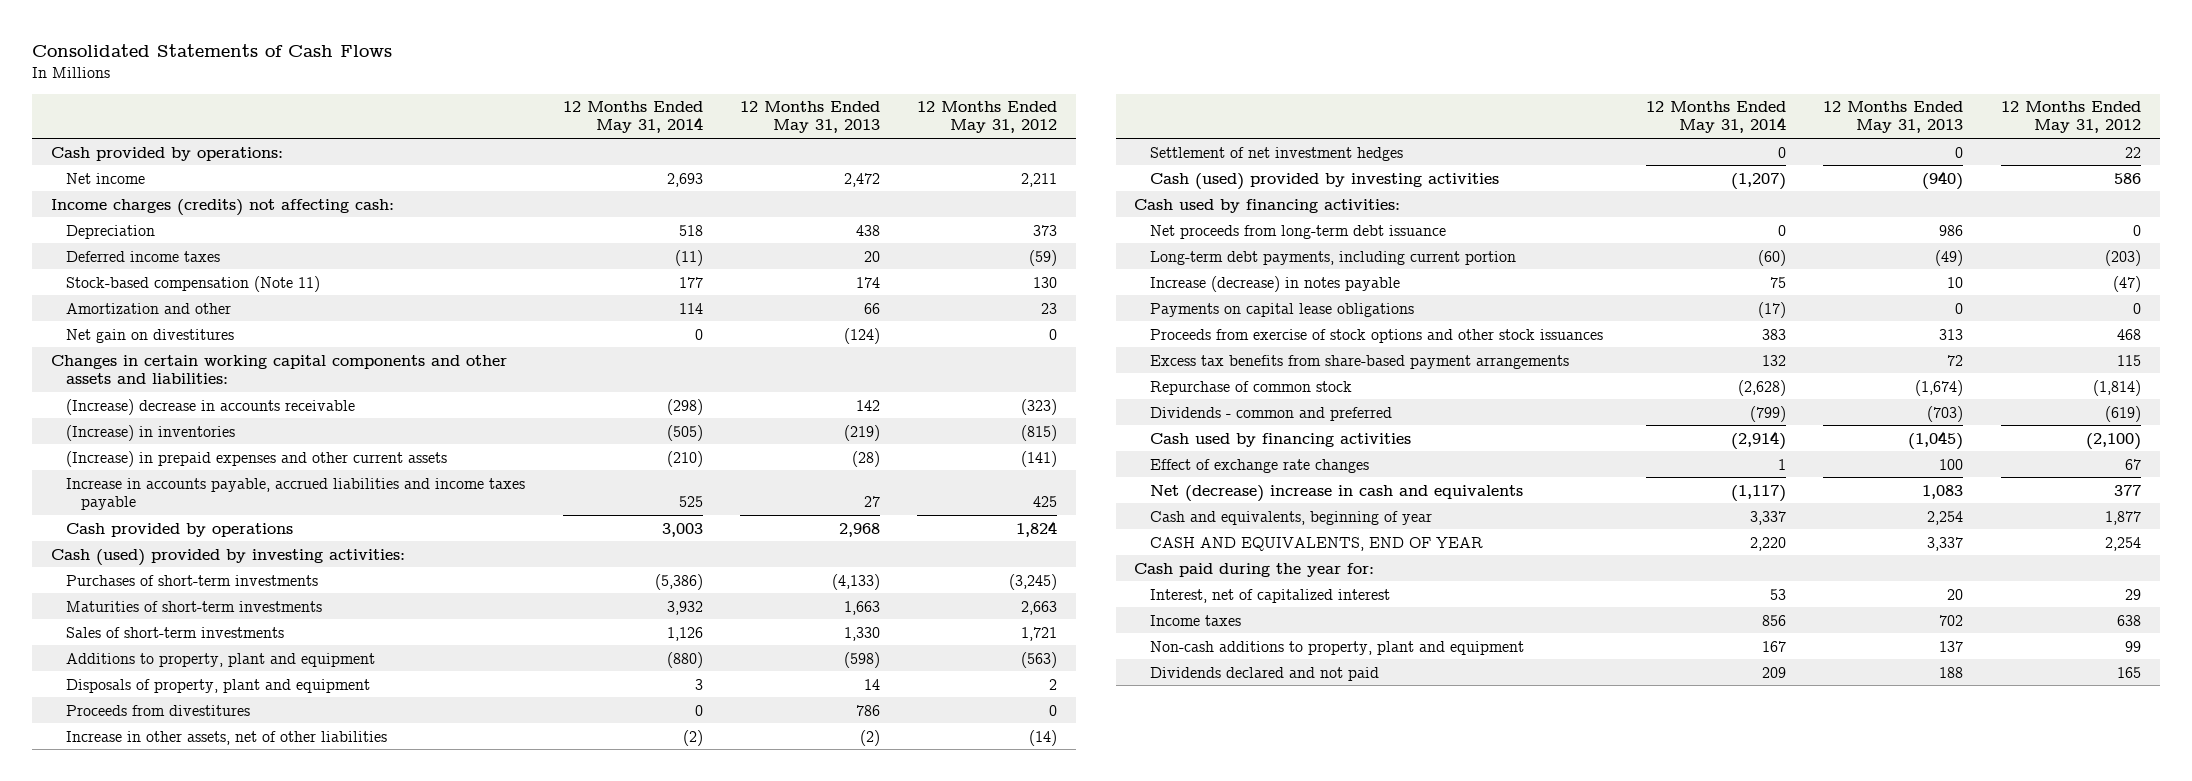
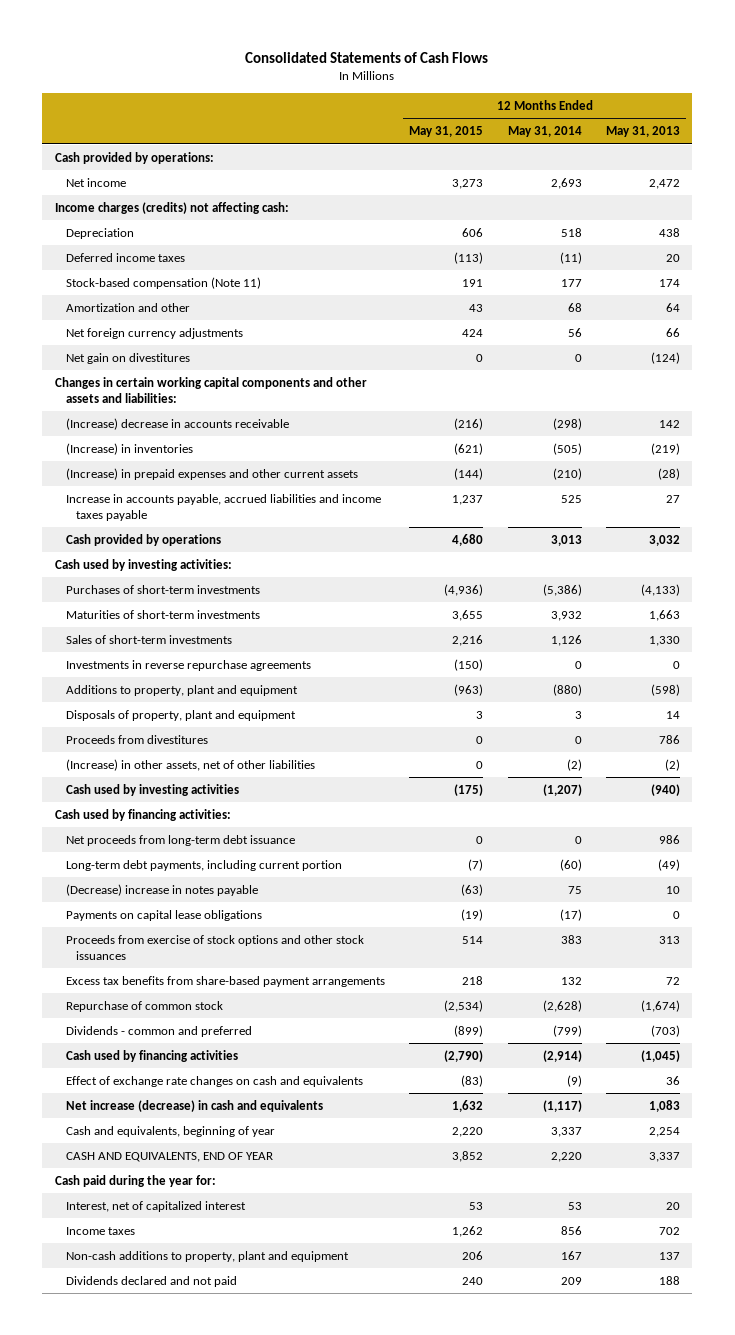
- | 12 Months Ended May 31, 2014 | 12 Months Ended May 31, 2013 | 12 Months Ended May 31, 2012
+ | 12 Months Ended May 31, 2015 | 12 Months Ended May 31, 2014 | 12 Months Ended May 31, 2013
- Amortization and other | 114 | 66 | 23
+ Amortization and other | 43 | 68 | 64
+ Net foreign currency adjustments | 424 | 56 | 66
- Cash provided by operations | 3,003 | 2,968 | 1,824
- Cash (used) provided by investing activities:
+ Cash provided by operations | 4,680 | 3,013 | 3,032
+ Cash used by investing activities:
+ Investments in reverse repurchase agreements | (150) | 0 | 0
- Increase in other assets, net of other liabilities | (2) | (2) | (14)
- Settlement of net investment hedges | 0 | 0 | 22
- Cash (used) provided by investing activities | (1,207) | (940) | 586
+ (Increase) in other assets, net of other liabilities | 0 | (2) | (2)
+ Cash used by investing activities | (175) | (1,207) | (940)
- Increase (decrease) in notes payable | 75 | 10 | (47)
+ (Decrease) increase in notes payable | (63) | 75 | 10
- Effect of exchange rate changes | 1 | 100 | 67
- Net (decrease) increase in cash and equivalents | (1,117) | 1,083 | 377
+ Effect of exchange rate changes on cash and equivalents | (83) | (9) | 36
+ Net increase (decrease) in cash and equivalents | 1,632 | (1,117) | 1,083

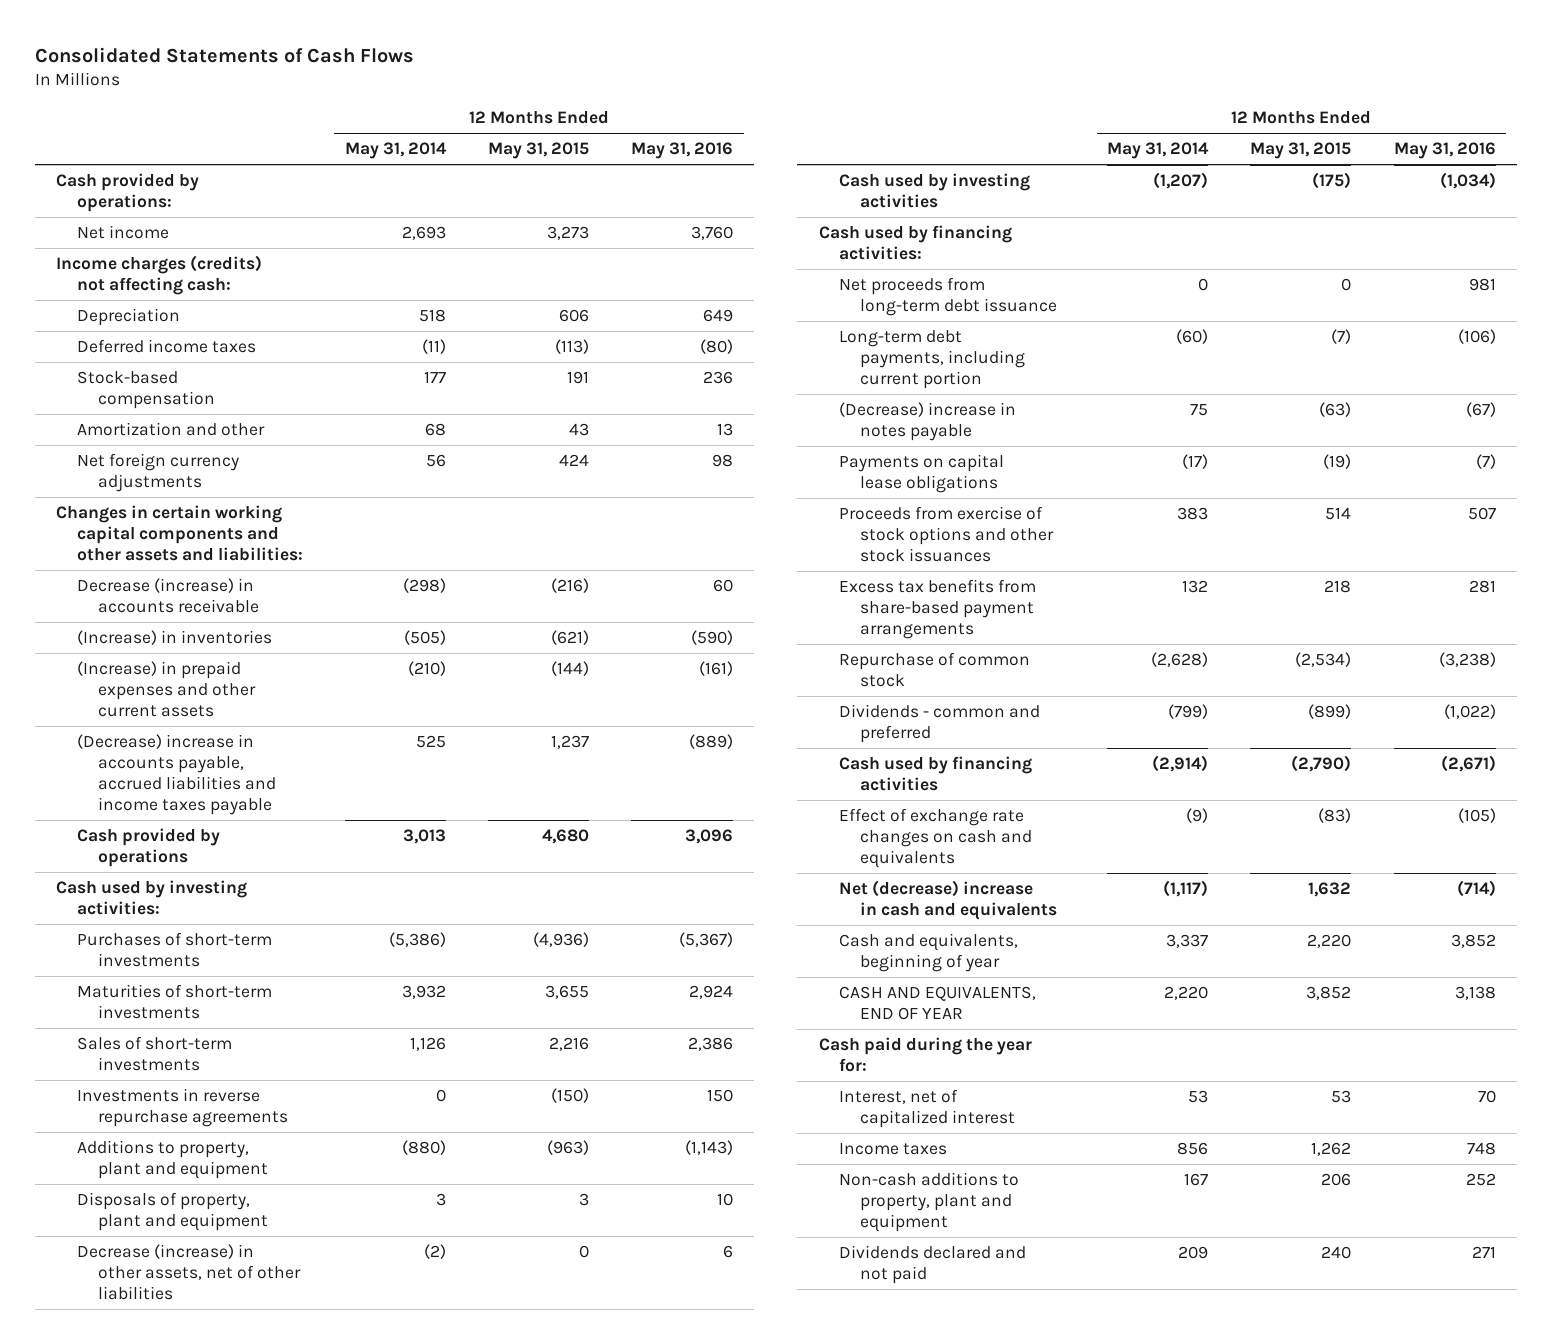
- | 12 Months Ended May 31, 2015 | 12 Months Ended May 31, 2014 | 12 Months Ended May 31, 2013
+ | 12 Months Ended May 31, 2014 | 12 Months Ended May 31, 2015 | 12 Months Ended May 31, 2016
- Stock-based compensation (Note 11) | 191 | 177 | 174
+ Stock-based compensation | 177 | 191 | 236
- Net gain on divestitures | 0 | 0 | (124)
- (Increase) decrease in accounts receivable | (216) | (298) | 142
+ Decrease (increase) in accounts receivable | (298) | (216) | 60
- Increase in accounts payable, accrued liabilities and income taxes payable | 1,237 | 525 | 27
+ (Decrease) increase in accounts payable, accrued liabilities and income taxes payable | 525 | 1,237 | (889)
- Proceeds from divestitures | 0 | 0 | 786
- (Increase) in other assets, net of other liabilities | 0 | (2) | (2)
+ Decrease (increase) in other assets, net of other liabilities | (2) | 0 | 6
- Net increase (decrease) in cash and equivalents | 1,632 | (1,117) | 1,083
+ Net (decrease) increase in cash and equivalents | (1,117) | 1,632 | (714)

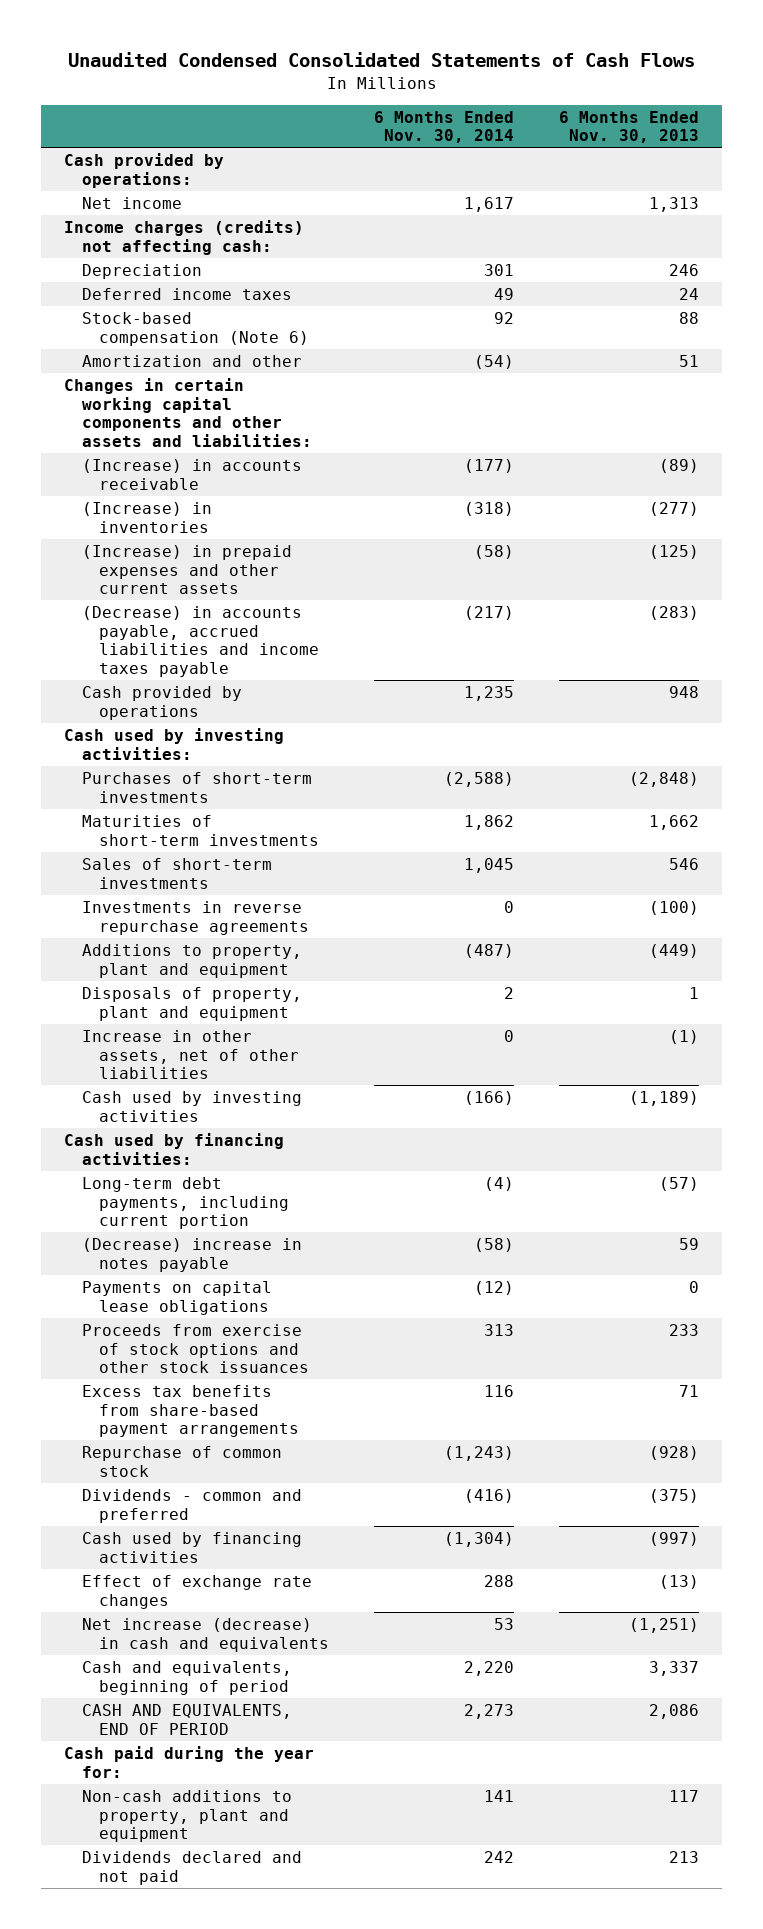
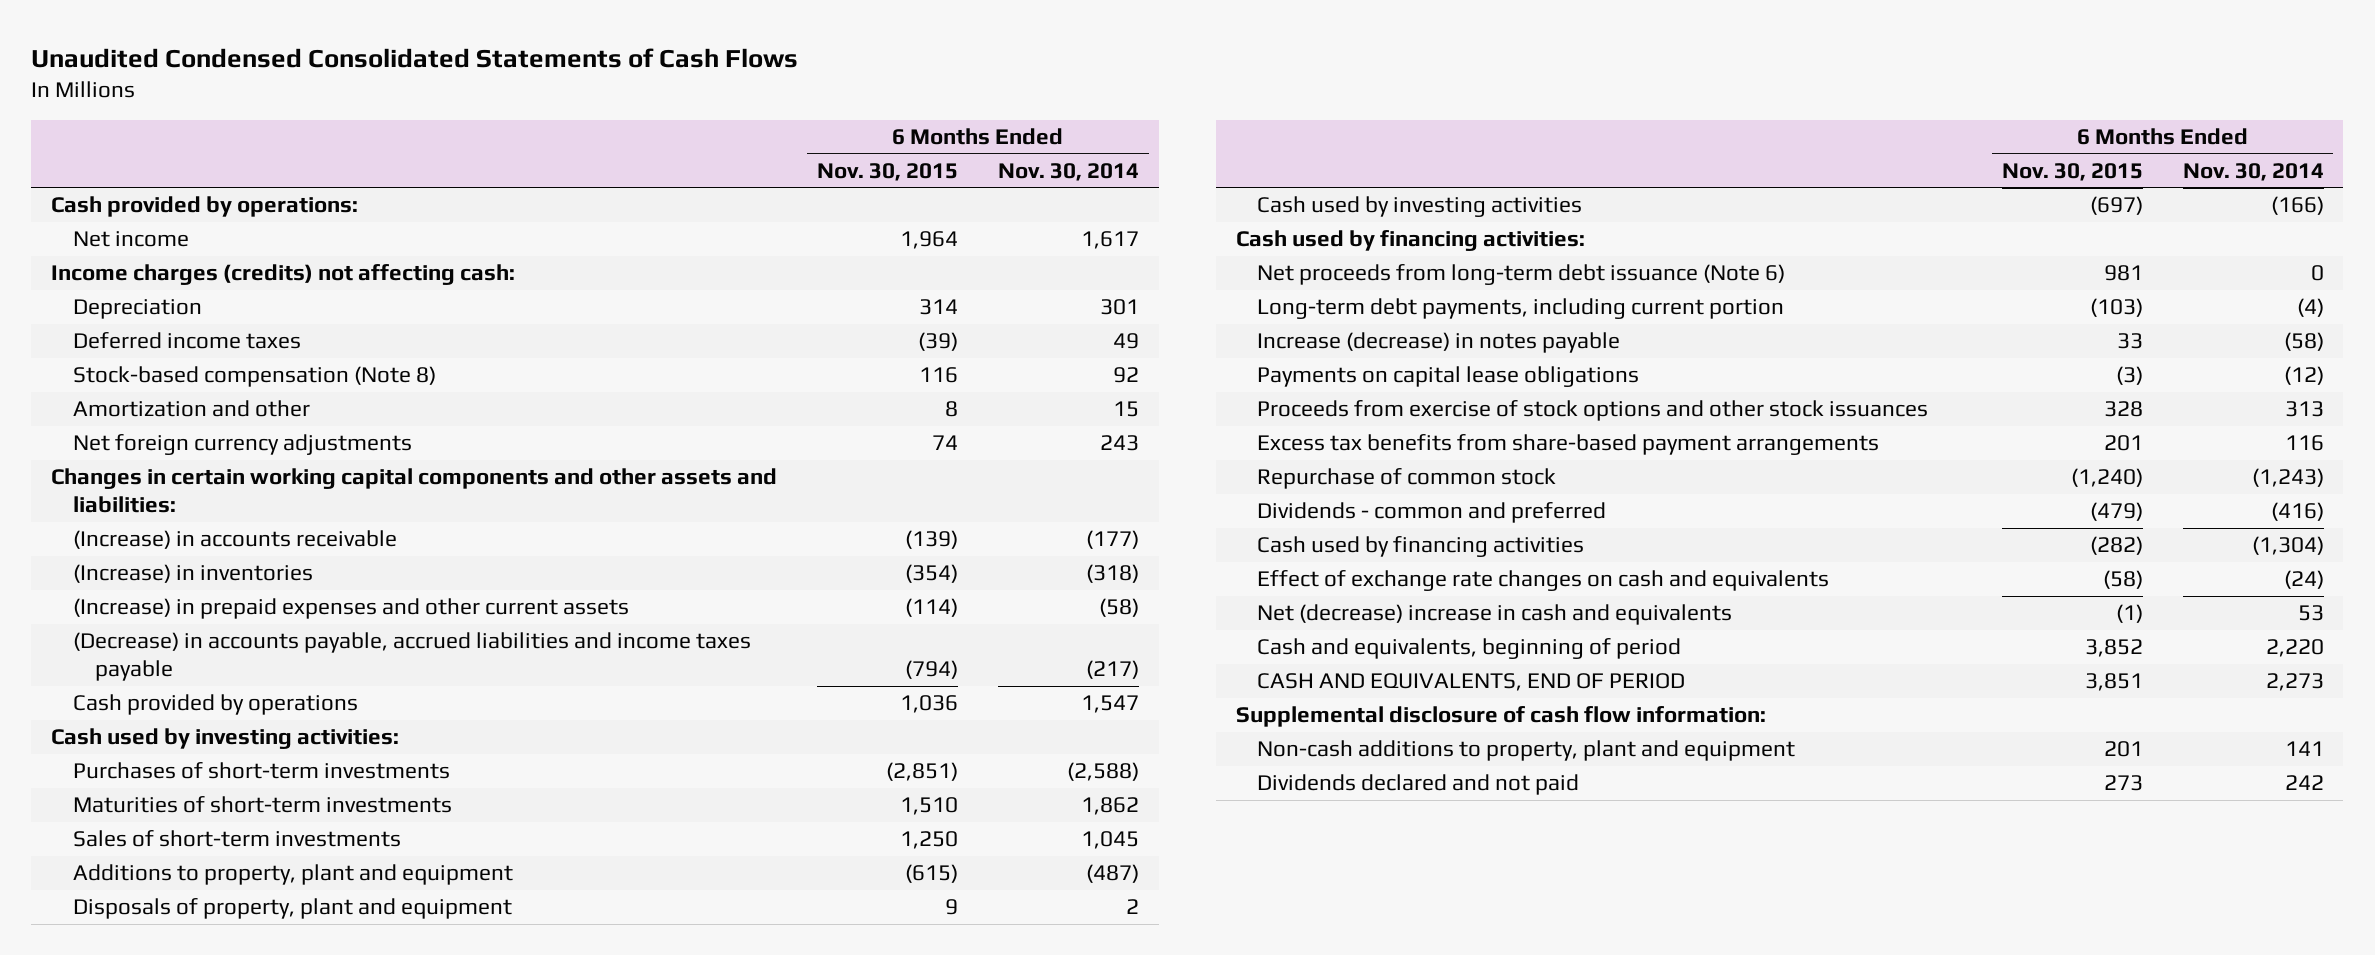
- | 6 Months Ended Nov. 30, 2014 | 6 Months Ended Nov. 30, 2013
+ | 6 Months Ended Nov. 30, 2015 | 6 Months Ended Nov. 30, 2014
- Stock-based compensation (Note 6) | 92 | 88
- Amortization and other | (54) | 51
+ Stock-based compensation (Note 8) | 116 | 92
+ Amortization and other | 8 | 15
+ Net foreign currency adjustments | 74 | 243
- Cash provided by operations | 1,235 | 948
+ Cash provided by operations | 1,036 | 1,547
- Investments in reverse repurchase agreements | 0 | (100)
- Increase in other assets, net of other liabilities | 0 | (1)
+ Net proceeds from long-term debt issuance (Note 6) | 981 | 0
- (Decrease) increase in notes payable | (58) | 59
+ Increase (decrease) in notes payable | 33 | (58)
- Effect of exchange rate changes | 288 | (13)
- Net increase (decrease) in cash and equivalents | 53 | (1,251)
+ Effect of exchange rate changes on cash and equivalents | (58) | (24)
+ Net (decrease) increase in cash and equivalents | (1) | 53
- Cash paid during the year for:
+ Supplemental disclosure of cash flow information:

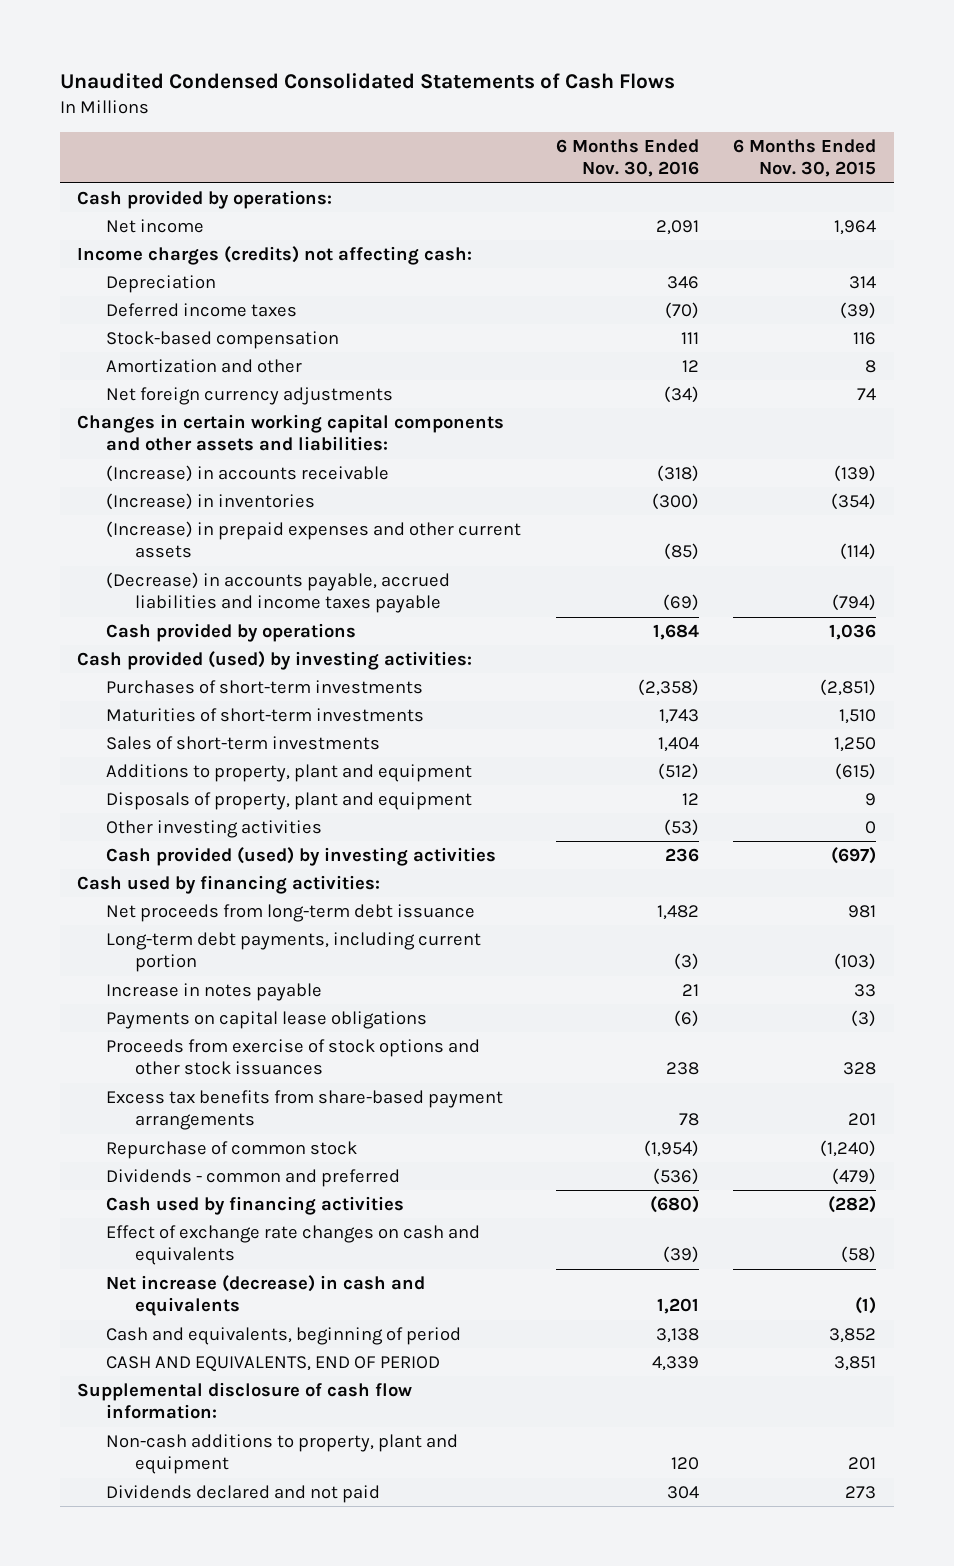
- | 6 Months Ended Nov. 30, 2015 | 6 Months Ended Nov. 30, 2014
+ | 6 Months Ended Nov. 30, 2016 | 6 Months Ended Nov. 30, 2015
- Stock-based compensation (Note 8) | 116 | 92
+ Stock-based compensation | 111 | 116
- Cash used by investing activities:
+ Cash provided (used) by investing activities:
- Cash used by investing activities | (697) | (166)
+ Other investing activities | (53) | 0
+ Cash provided (used) by investing activities | 236 | (697)
- Net proceeds from long-term debt issuance (Note 6) | 981 | 0
+ Net proceeds from long-term debt issuance | 1,482 | 981
- Increase (decrease) in notes payable | 33 | (58)
+ Increase in notes payable | 21 | 33
- Net (decrease) increase in cash and equivalents | (1) | 53
+ Net increase (decrease) in cash and equivalents | 1,201 | (1)

